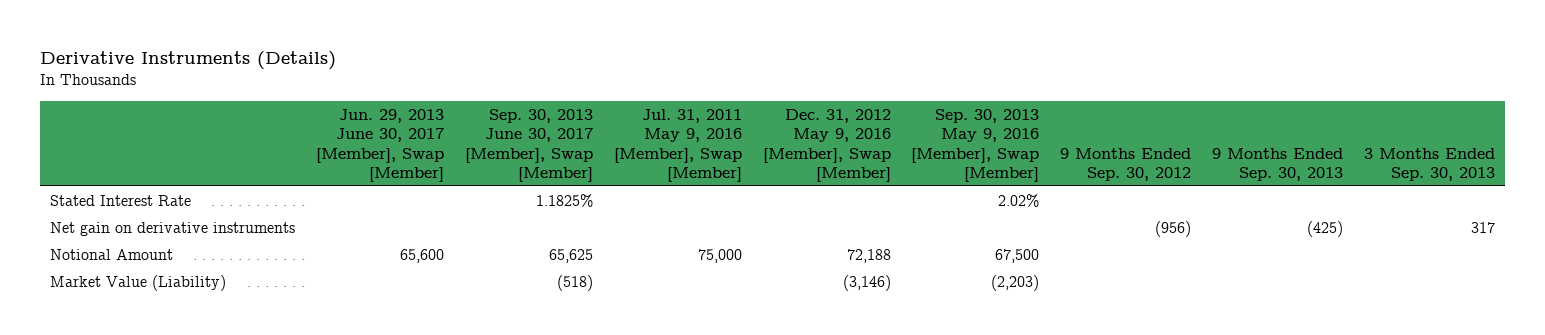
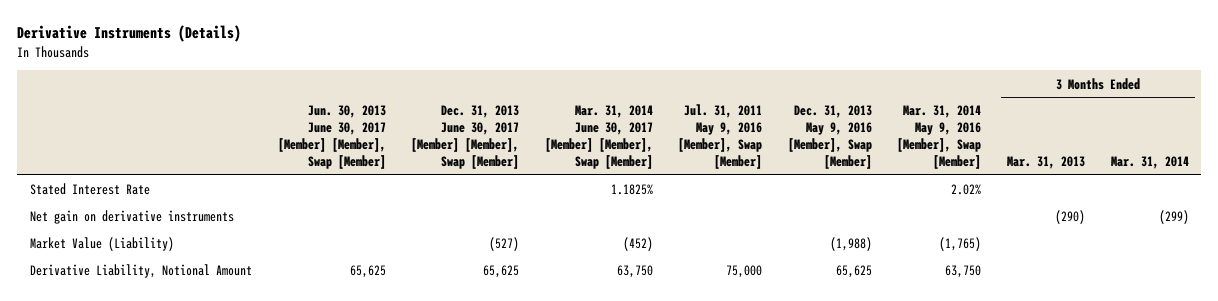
- | Jun. 29, 2013 June 30, 2017 [Member], Swap [Member] | Sep. 30, 2013 June 30, 2017 [Member], Swap [Member] | Jul. 31, 2011 May 9, 2016 [Member], Swap [Member] | Dec. 31, 2012 May 9, 2016 [Member], Swap [Member] | Sep. 30, 2013 May 9, 2016 [Member], Swap [Member] | 9 Months Ended Sep. 30, 2012 | 9 Months Ended Sep. 30, 2013 | 3 Months Ended Sep. 30, 2013
+ | Jun. 30, 2013 June 30, 2017 [Member] [Member], Swap [Member] | Dec. 31, 2013 June 30, 2017 [Member] [Member], Swap [Member] | Mar. 31, 2014 June 30, 2017 [Member] [Member], Swap [Member] | Jul. 31, 2011 May 9, 2016 [Member], Swap [Member] | Dec. 31, 2013 May 9, 2016 [Member], Swap [Member] | Mar. 31, 2014 May 9, 2016 [Member], Swap [Member] | 3 Months Ended Mar. 31, 2013 | 3 Months Ended Mar. 31, 2014
- Notional Amount | 65,600 | 65,625 | 75,000 | 72,188 | 67,500 | | |
+ Derivative Liability, Notional Amount | 65,625 | 65,625 | 63,750 | 75,000 | 65,625 | 63,750 | |

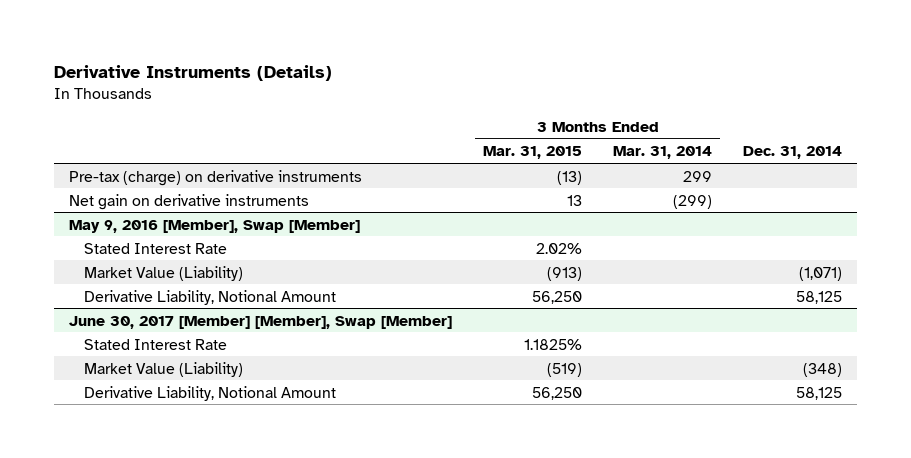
- | Jun. 30, 2013 June 30, 2017 [Member] [Member], Swap [Member] | Dec. 31, 2013 June 30, 2017 [Member] [Member], Swap [Member] | Mar. 31, 2014 June 30, 2017 [Member] [Member], Swap [Member] | Jul. 31, 2011 May 9, 2016 [Member], Swap [Member] | Dec. 31, 2013 May 9, 2016 [Member], Swap [Member] | Mar. 31, 2014 May 9, 2016 [Member], Swap [Member] | 3 Months Ended Mar. 31, 2013 | 3 Months Ended Mar. 31, 2014
+ | 3 Months Ended Mar. 31, 2015 | 3 Months Ended Mar. 31, 2014 | Dec. 31, 2014
- Stated Interest Rate | | | 1.1825% | | | 2.02% | |
+ Pre-tax (charge) on derivative instruments | (13) | 299 |
- Market Value (Liability) | | (527) | (452) | | (1,988) | (1,765) | |
- Derivative Liability, Notional Amount | 65,625 | 65,625 | 63,750 | 75,000 | 65,625 | 63,750 | |
+ May 9, 2016 [Member], Swap [Member]
+ Stated Interest Rate | 2.02% | |
+ Market Value (Liability) | (913) | | (1,071)
+ Derivative Liability, Notional Amount | 56,250 | | 58,125
+ June 30, 2017 [Member] [Member], Swap [Member]
+ Stated Interest Rate | 1.1825% | |
+ Market Value (Liability) | (519) | | (348)
+ Derivative Liability, Notional Amount | 56,250 | | 58,125

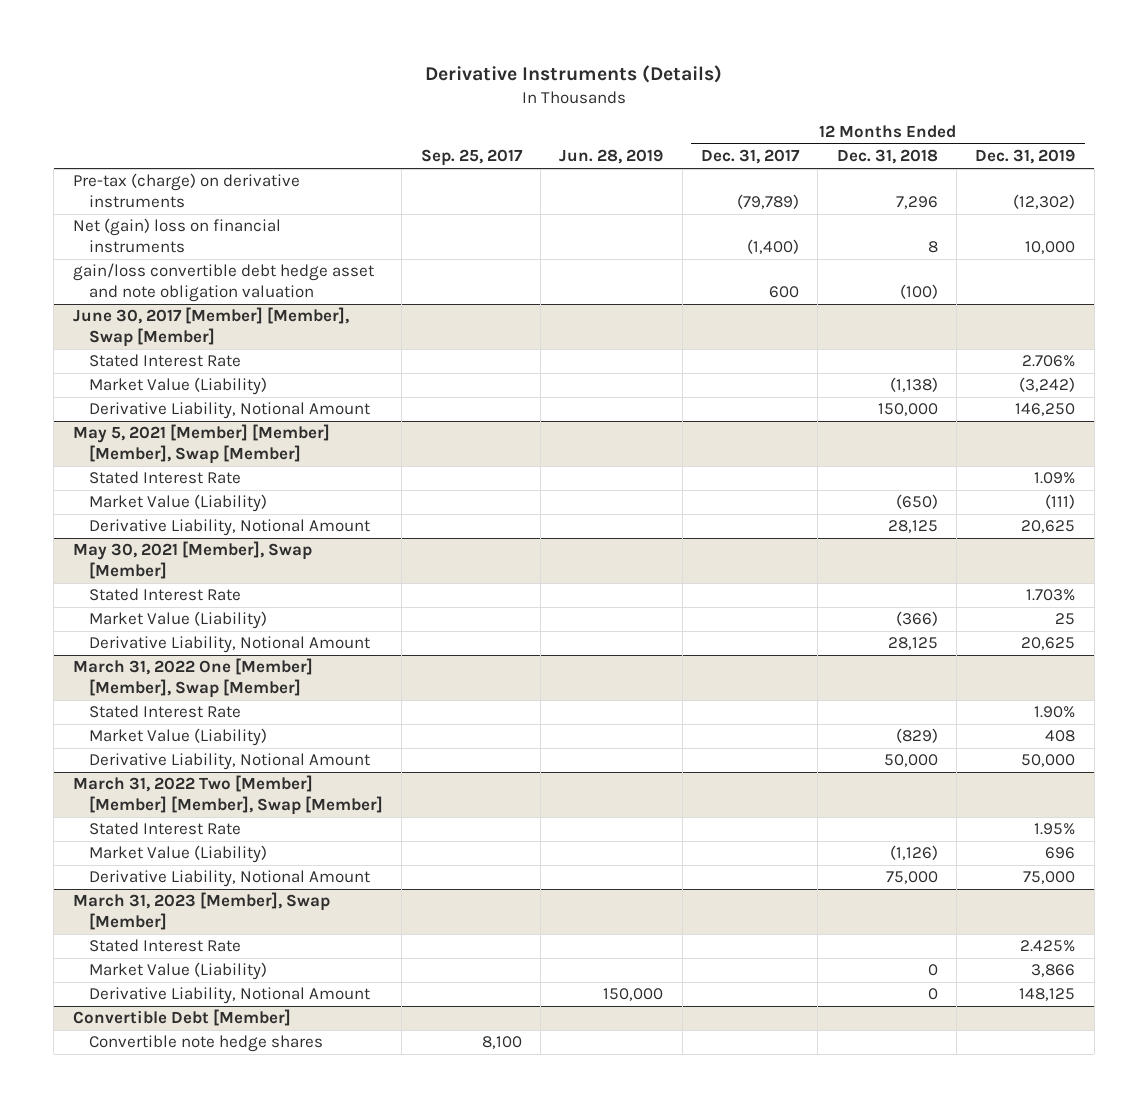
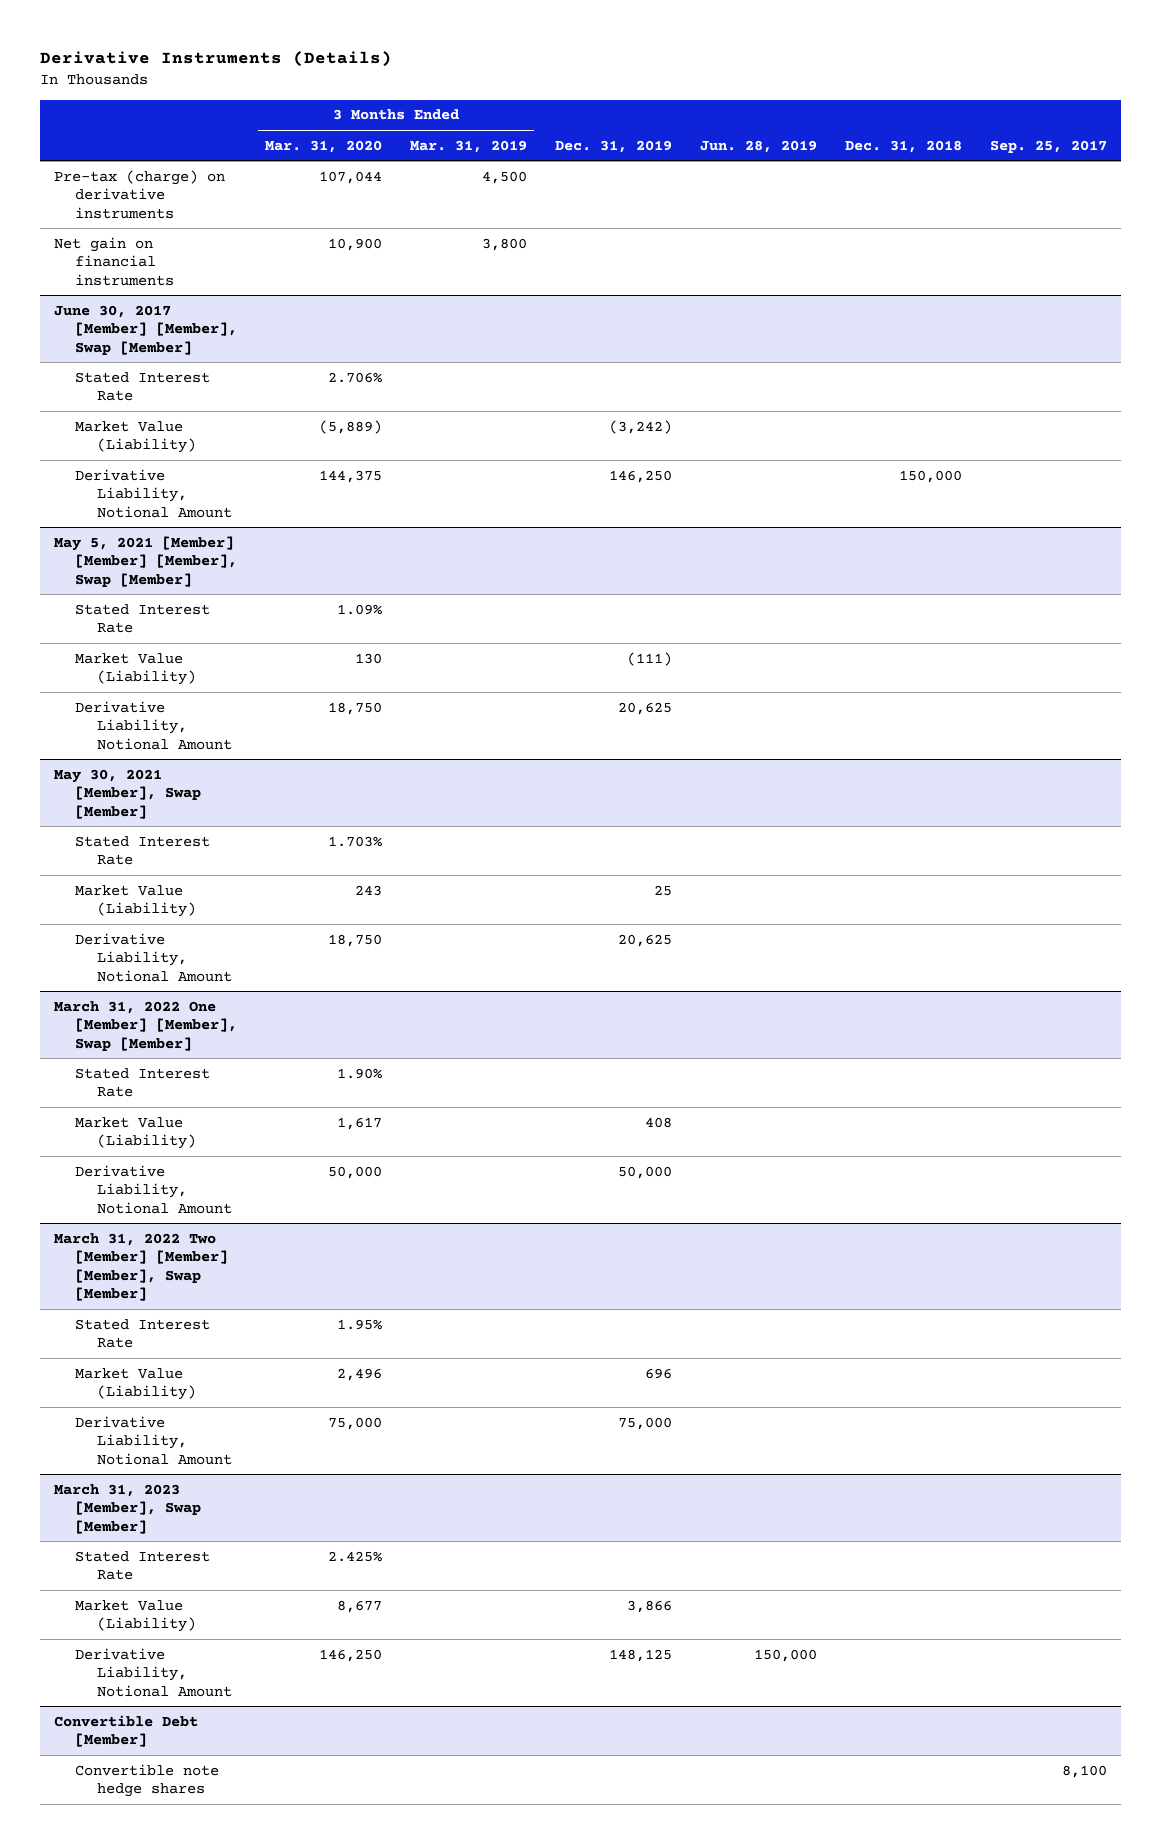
- | Sep. 25, 2017 | Jun. 28, 2019 | 12 Months Ended Dec. 31, 2017 | 12 Months Ended Dec. 31, 2018 | 12 Months Ended Dec. 31, 2019
+ | 3 Months Ended Mar. 31, 2020 | 3 Months Ended Mar. 31, 2019 | Dec. 31, 2019 | Jun. 28, 2019 | Dec. 31, 2018 | Sep. 25, 2017
- Net (gain) loss on financial instruments | | | (1,400) | 8 | 10,000
- gain/loss convertible debt hedge asset and note obligation valuation | | | 600 | (100) |
+ Net gain on financial instruments | 10,900 | 3,800 | | | |

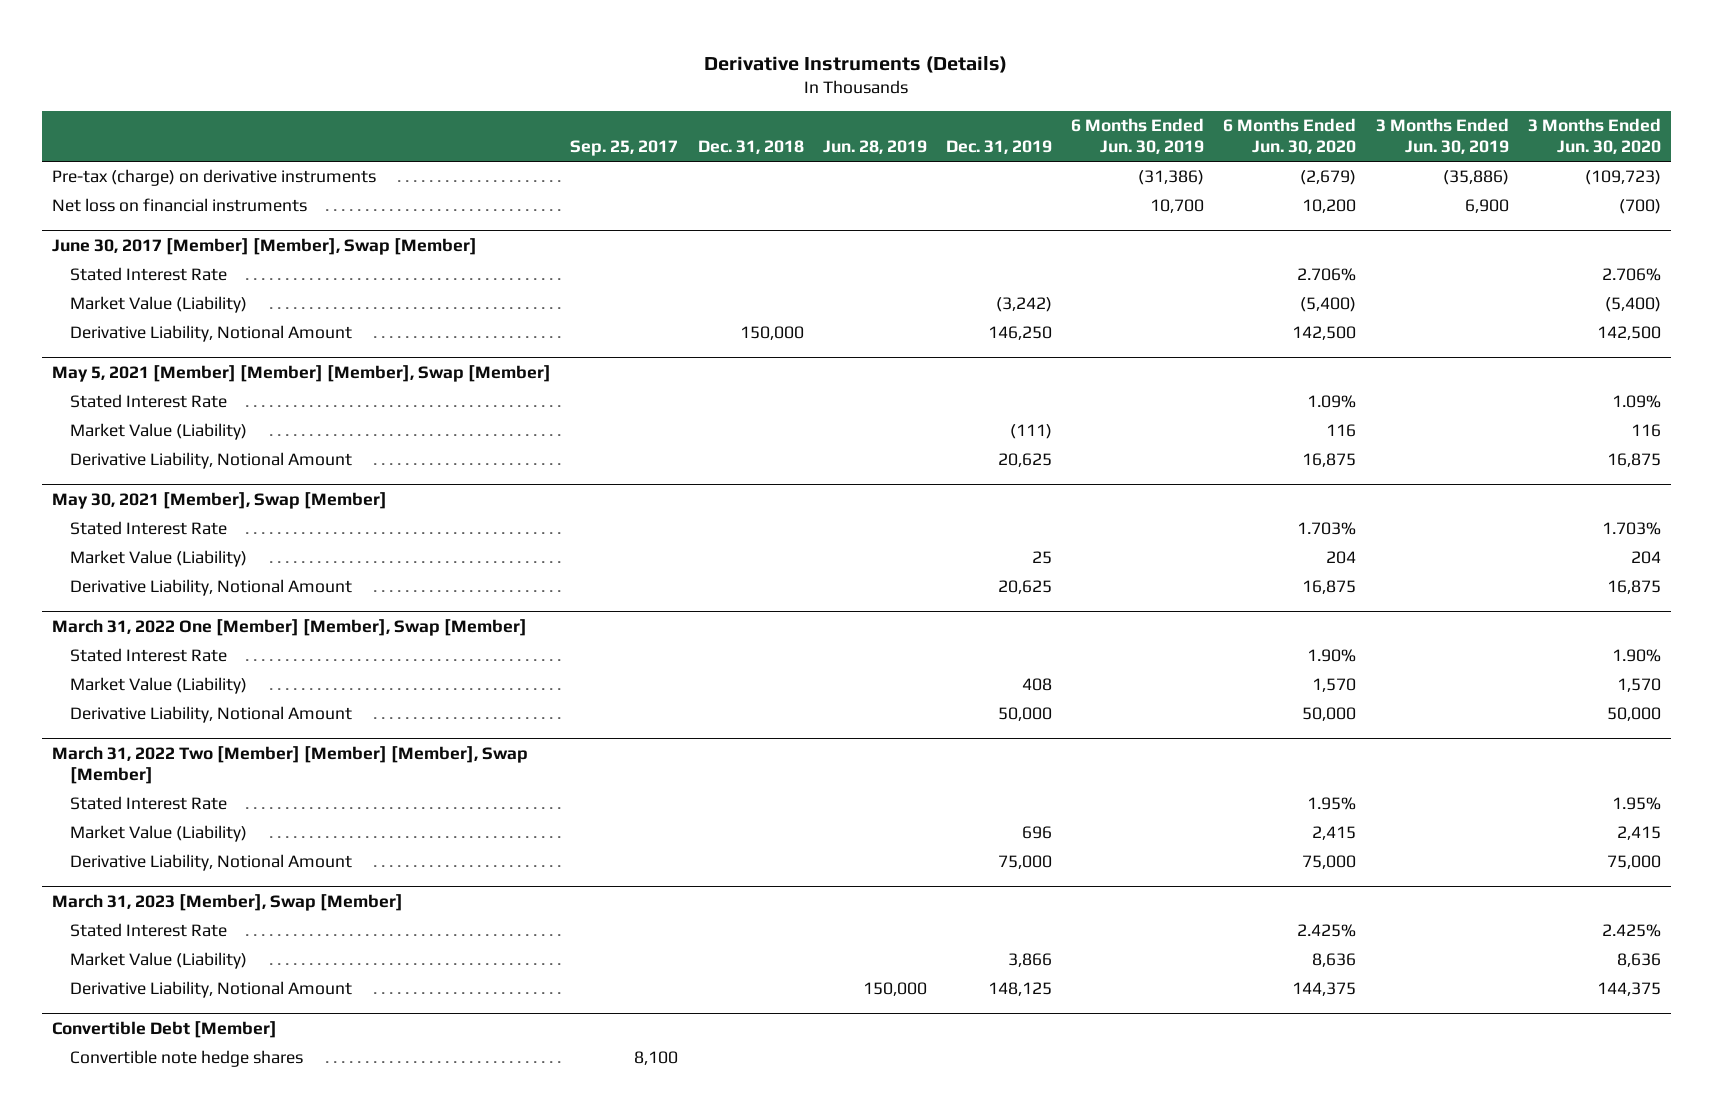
- | 3 Months Ended Mar. 31, 2020 | 3 Months Ended Mar. 31, 2019 | Dec. 31, 2019 | Jun. 28, 2019 | Dec. 31, 2018 | Sep. 25, 2017
+ | Sep. 25, 2017 | Dec. 31, 2018 | Jun. 28, 2019 | Dec. 31, 2019 | 6 Months Ended Jun. 30, 2019 | 6 Months Ended Jun. 30, 2020 | 3 Months Ended Jun. 30, 2019 | 3 Months Ended Jun. 30, 2020
- Net gain on financial instruments | 10,900 | 3,800 | | | |
+ Net loss on financial instruments | | | | | 10,700 | 10,200 | 6,900 | (700)

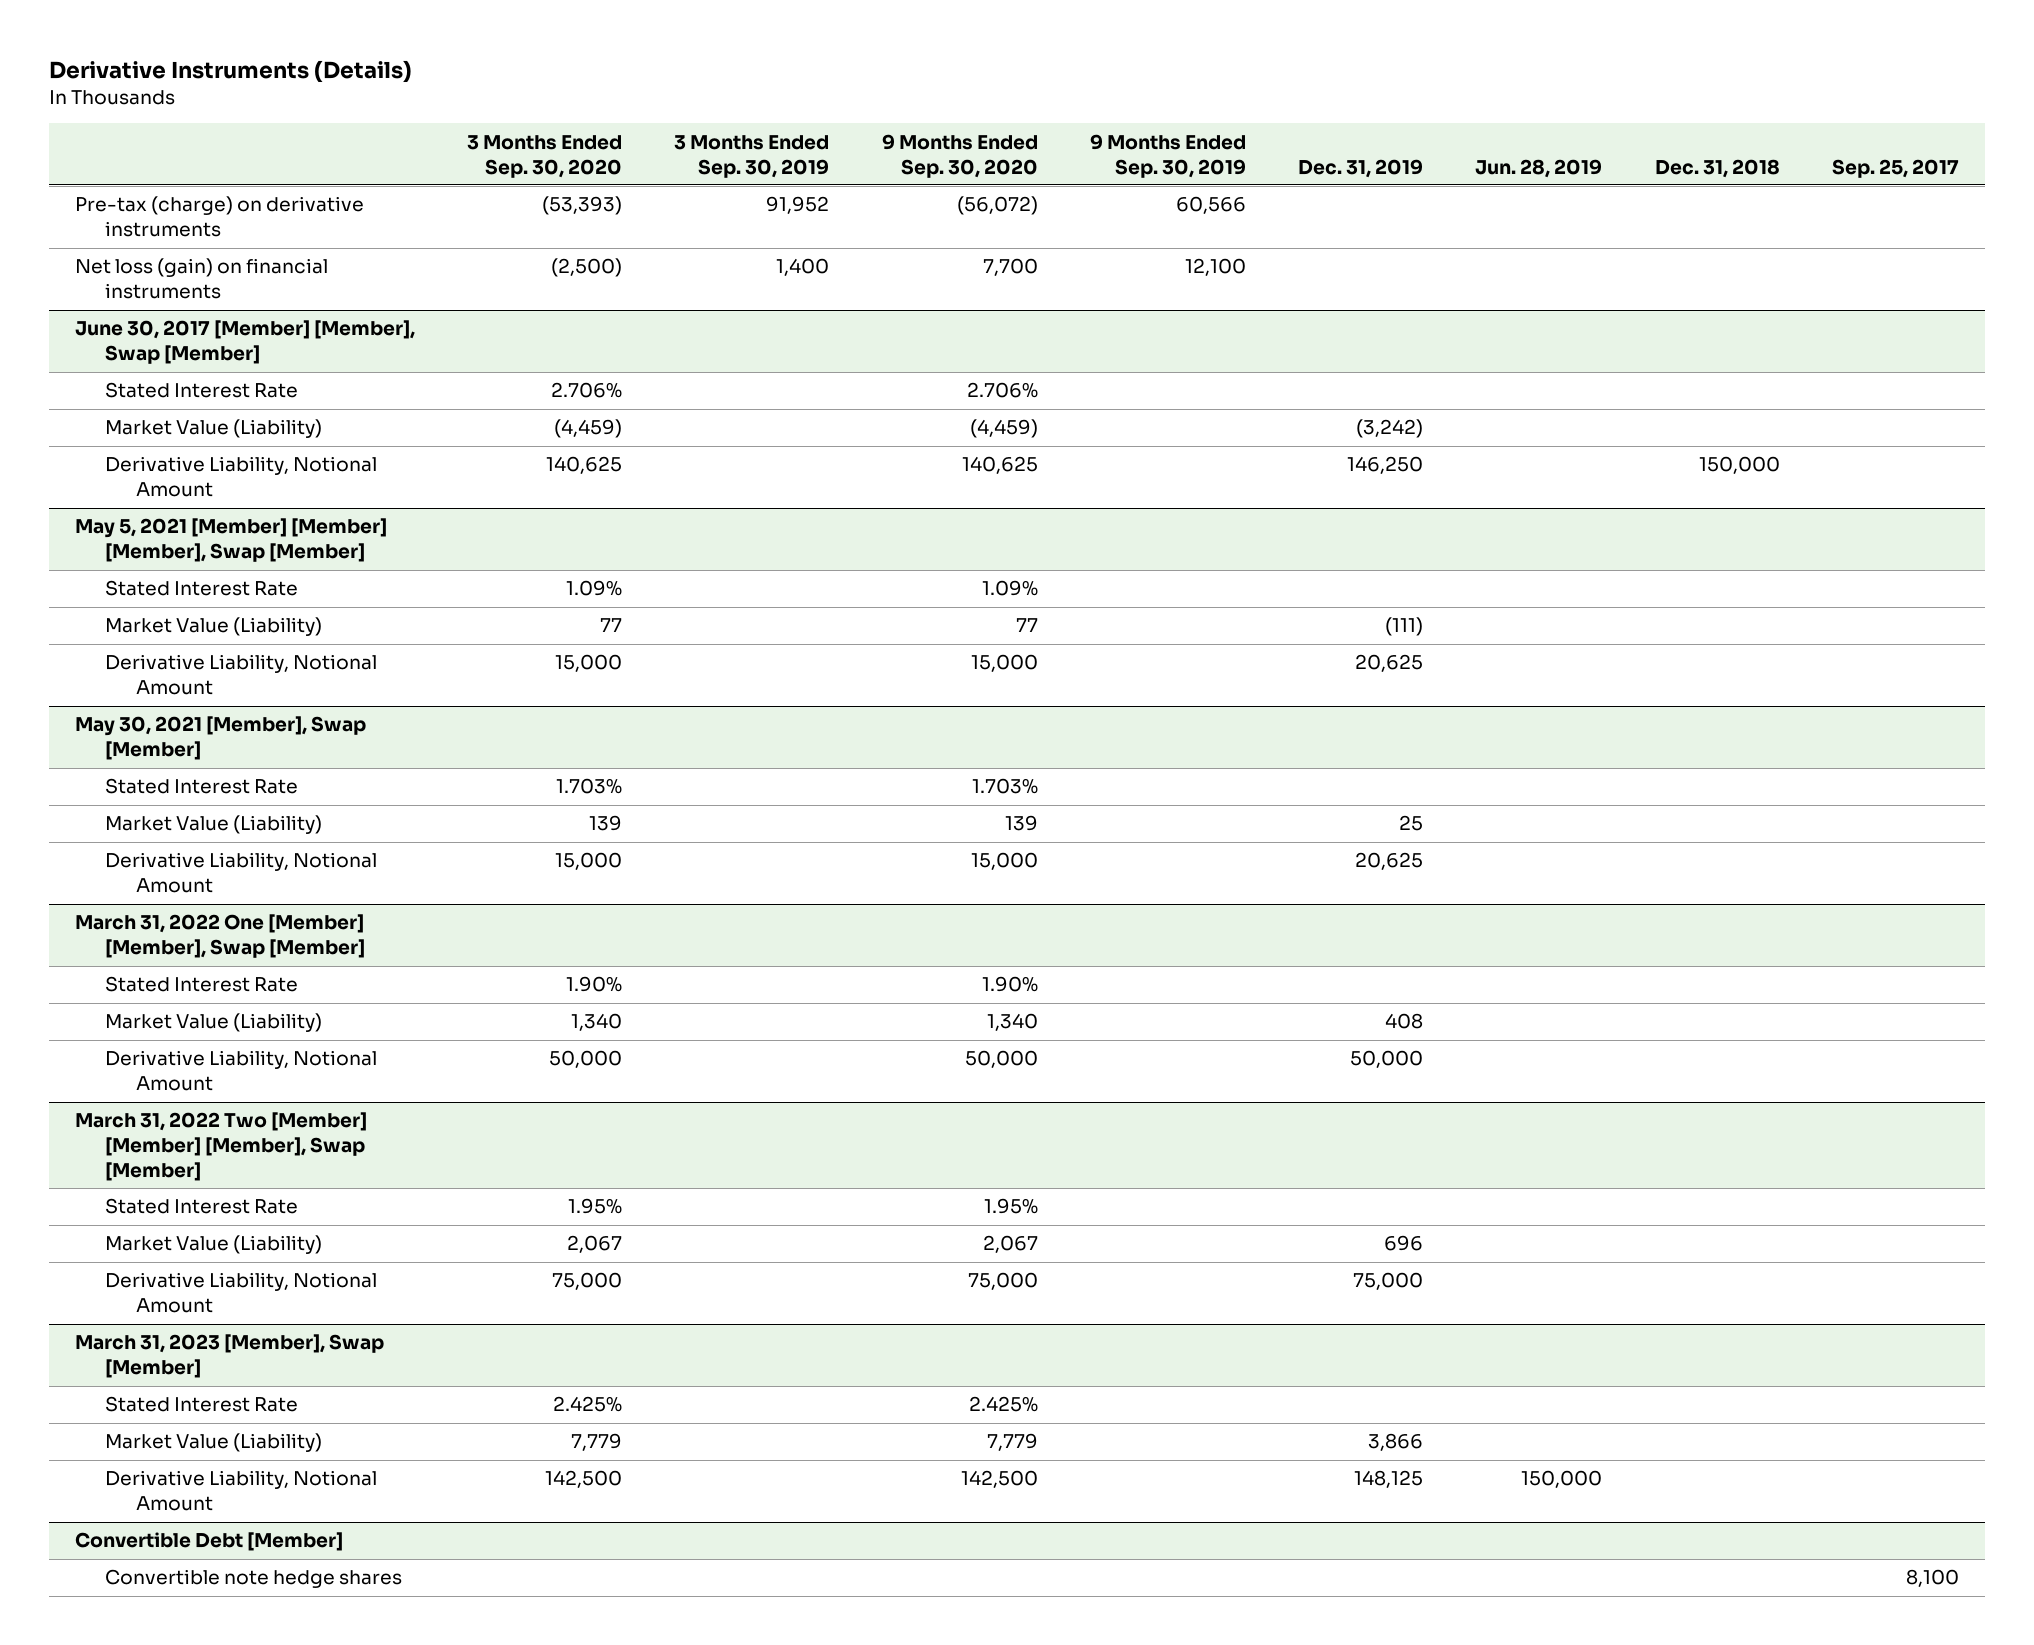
- | Sep. 25, 2017 | Dec. 31, 2018 | Jun. 28, 2019 | Dec. 31, 2019 | 6 Months Ended Jun. 30, 2019 | 6 Months Ended Jun. 30, 2020 | 3 Months Ended Jun. 30, 2019 | 3 Months Ended Jun. 30, 2020
+ | 3 Months Ended Sep. 30, 2020 | 3 Months Ended Sep. 30, 2019 | 9 Months Ended Sep. 30, 2020 | 9 Months Ended Sep. 30, 2019 | Dec. 31, 2019 | Jun. 28, 2019 | Dec. 31, 2018 | Sep. 25, 2017
- Net loss on financial instruments | | | | | 10,700 | 10,200 | 6,900 | (700)
+ Net loss (gain) on financial instruments | (2,500) | 1,400 | 7,700 | 12,100 | | | |

